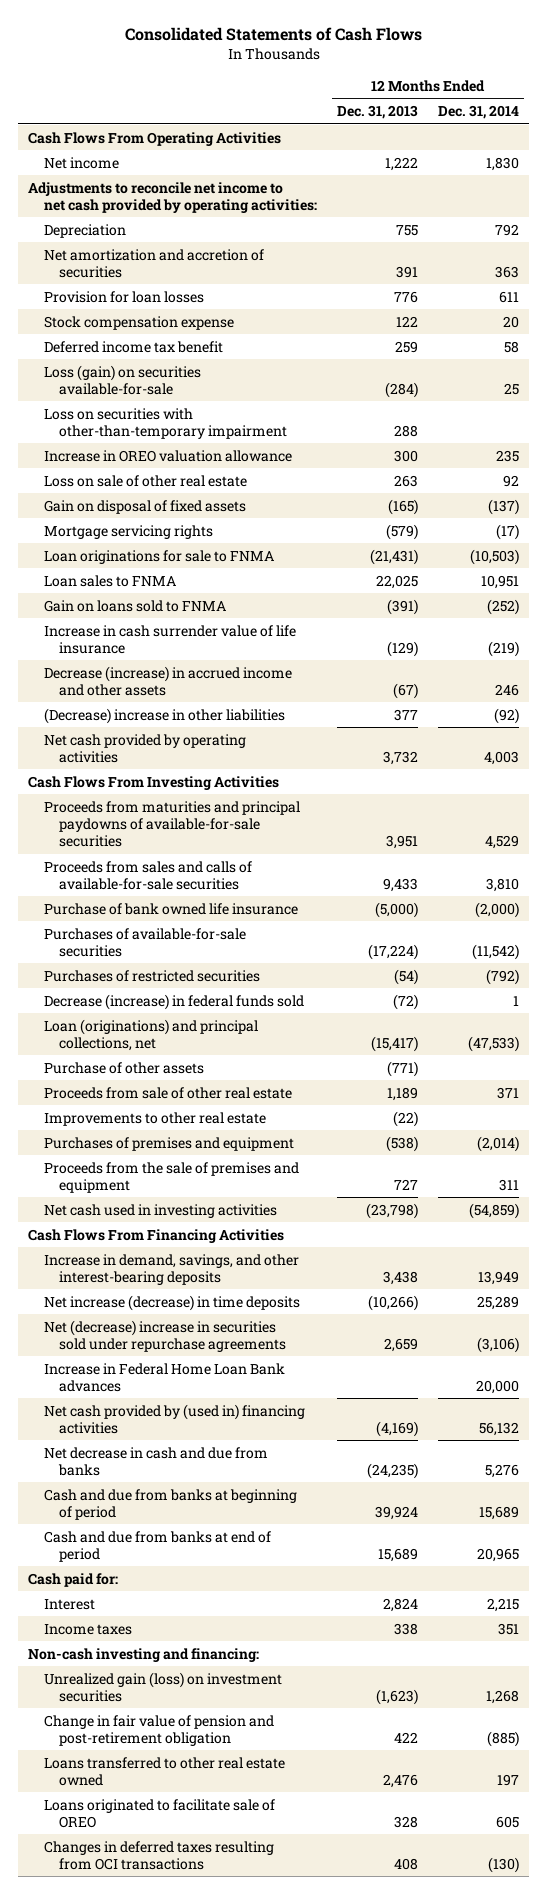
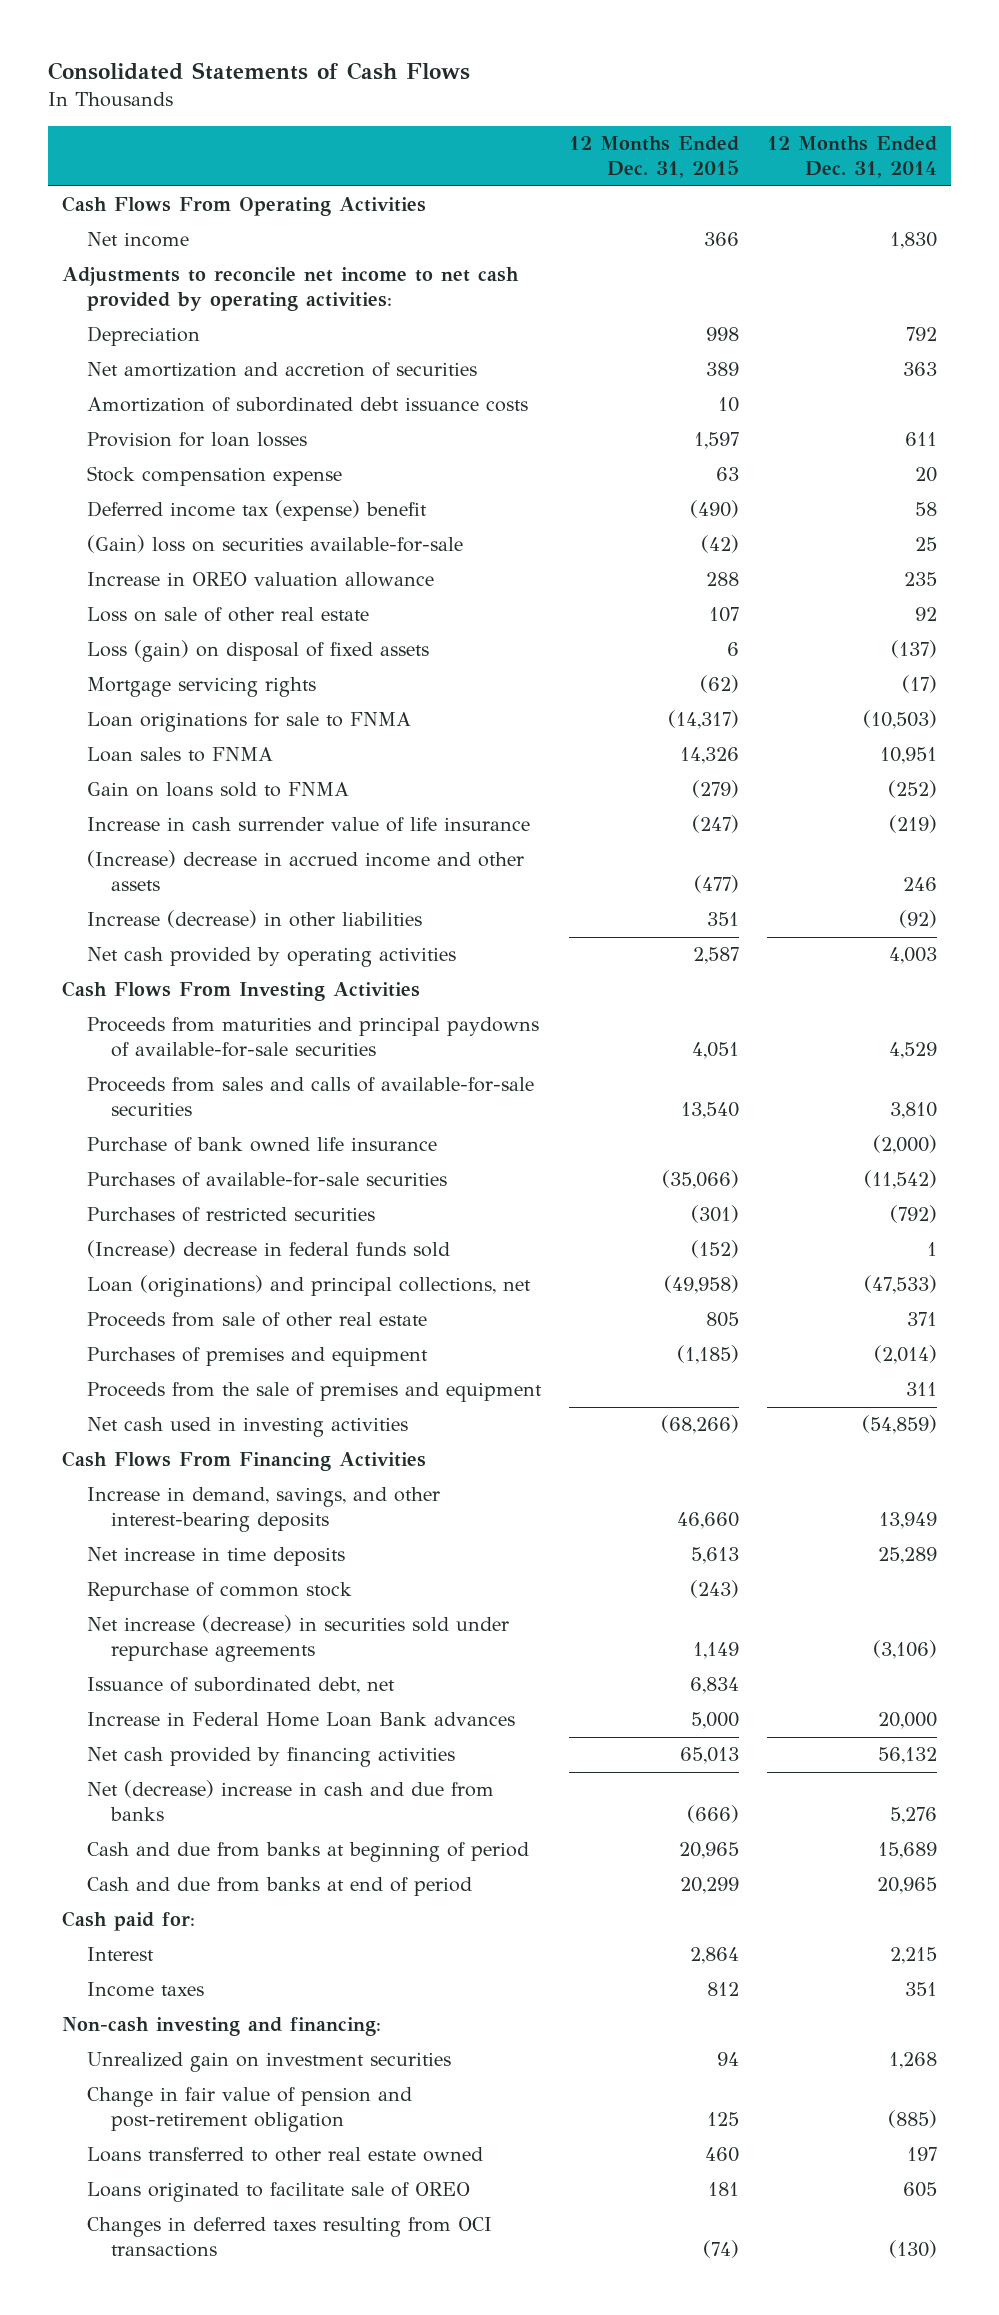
- | 12 Months Ended Dec. 31, 2013 | 12 Months Ended Dec. 31, 2014
+ | 12 Months Ended Dec. 31, 2015 | 12 Months Ended Dec. 31, 2014
+ Amortization of subordinated debt issuance costs | 10 |
- Deferred income tax benefit | 259 | 58
- Loss (gain) on securities available-for-sale | (284) | 25
- Loss on securities with other-than-temporary impairment | 288 |
+ Deferred income tax (expense) benefit | (490) | 58
+ (Gain) loss on securities available-for-sale | (42) | 25
- Gain on disposal of fixed assets | (165) | (137)
+ Loss (gain) on disposal of fixed assets | 6 | (137)
- Decrease (increase) in accrued income and other assets | (67) | 246
- (Decrease) increase in other liabilities | 377 | (92)
+ (Increase) decrease in accrued income and other assets | (477) | 246
+ Increase (decrease) in other liabilities | 351 | (92)
- Decrease (increase) in federal funds sold | (72) | 1
+ (Increase) decrease in federal funds sold | (152) | 1
- Purchase of other assets | (771) |
- Improvements to other real estate | (22) |
- Net increase (decrease) in time deposits | (10,266) | 25,289
- Net (decrease) increase in securities sold under repurchase agreements | 2,659 | (3,106)
+ Net increase in time deposits | 5,613 | 25,289
+ Repurchase of common stock | (243) |
+ Net increase (decrease) in securities sold under repurchase agreements | 1,149 | (3,106)
+ Issuance of subordinated debt, net | 6,834 |
- Net cash provided by (used in) financing activities | (4,169) | 56,132
- Net decrease in cash and due from banks | (24,235) | 5,276
+ Net cash provided by financing activities | 65,013 | 56,132
+ Net (decrease) increase in cash and due from banks | (666) | 5,276
- Unrealized gain (loss) on investment securities | (1,623) | 1,268
+ Unrealized gain on investment securities | 94 | 1,268

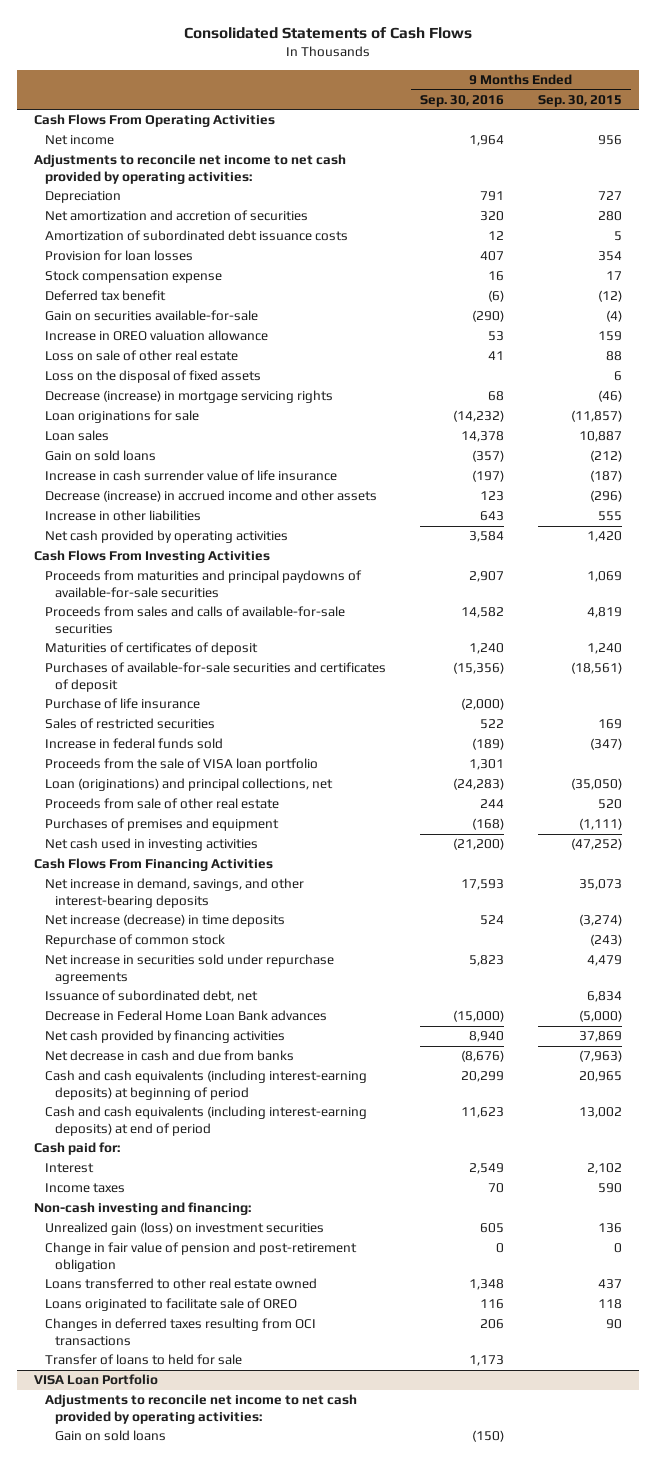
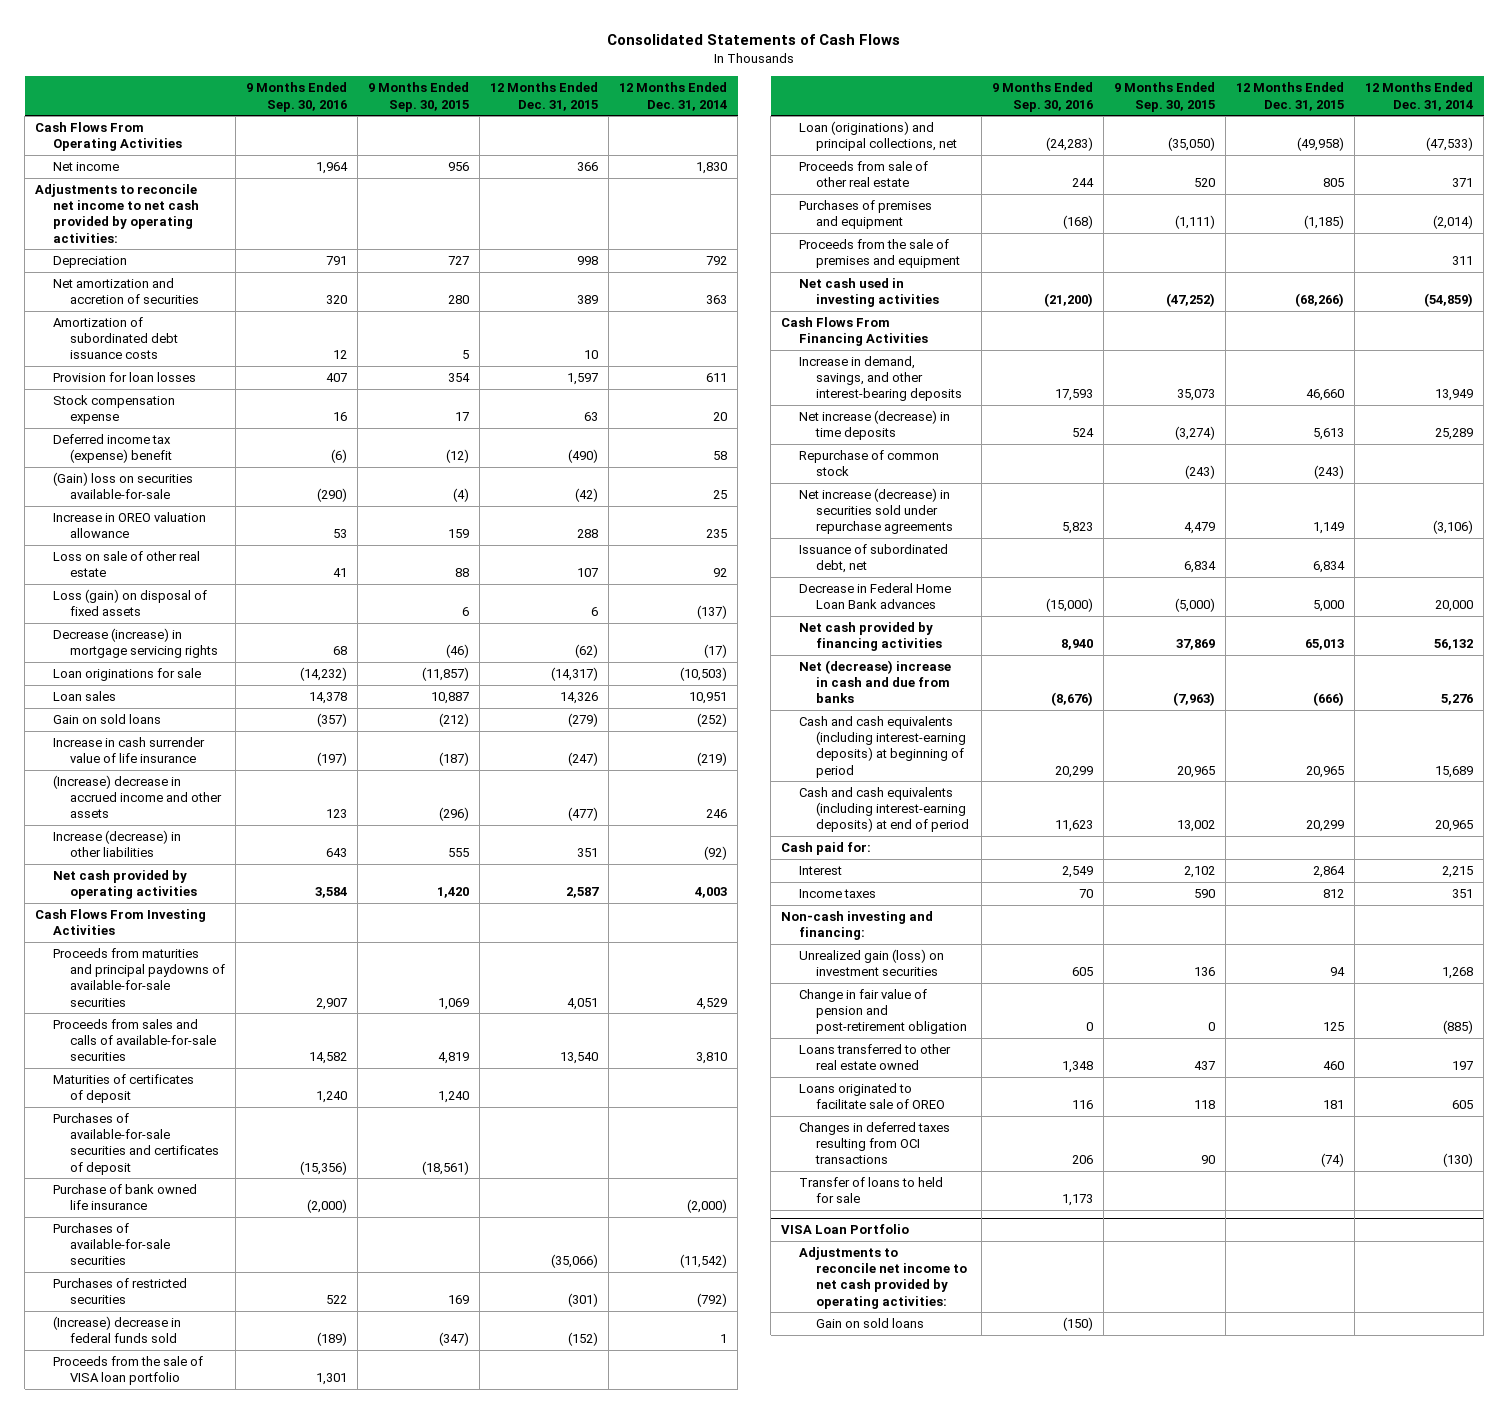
- | 9 Months Ended Sep. 30, 2016 | 9 Months Ended Sep. 30, 2015
+ | 9 Months Ended Sep. 30, 2016 | 9 Months Ended Sep. 30, 2015 | 12 Months Ended Dec. 31, 2015 | 12 Months Ended Dec. 31, 2014
- Deferred tax benefit | (6) | (12)
- Gain on securities available-for-sale | (290) | (4)
+ Deferred income tax (expense) benefit | (6) | (12) | (490) | 58
+ (Gain) loss on securities available-for-sale | (290) | (4) | (42) | 25
- Loss on the disposal of fixed assets | | 6
+ Loss (gain) on disposal of fixed assets | | 6 | 6 | (137)
- Decrease (increase) in accrued income and other assets | 123 | (296)
- Increase in other liabilities | 643 | 555
+ (Increase) decrease in accrued income and other assets | 123 | (296) | (477) | 246
+ Increase (decrease) in other liabilities | 643 | 555 | 351 | (92)
- Purchase of life insurance | (2,000) |
- Sales of restricted securities | 522 | 169
- Increase in federal funds sold | (189) | (347)
+ Purchase of bank owned life insurance | (2,000) | | | (2,000)
+ Purchases of available-for-sale securities | | | (35,066) | (11,542)
+ Purchases of restricted securities | 522 | 169 | (301) | (792)
+ (Increase) decrease in federal funds sold | (189) | (347) | (152) | 1
+ Proceeds from the sale of premises and equipment | | | | 311
- Net increase in demand, savings, and other interest-bearing deposits | 17,593 | 35,073
+ Increase in demand, savings, and other interest-bearing deposits | 17,593 | 35,073 | 46,660 | 13,949
- Net increase in securities sold under repurchase agreements | 5,823 | 4,479
+ Net increase (decrease) in securities sold under repurchase agreements | 5,823 | 4,479 | 1,149 | (3,106)
- Net decrease in cash and due from banks | (8,676) | (7,963)
+ Net (decrease) increase in cash and due from banks | (8,676) | (7,963) | (666) | 5,276

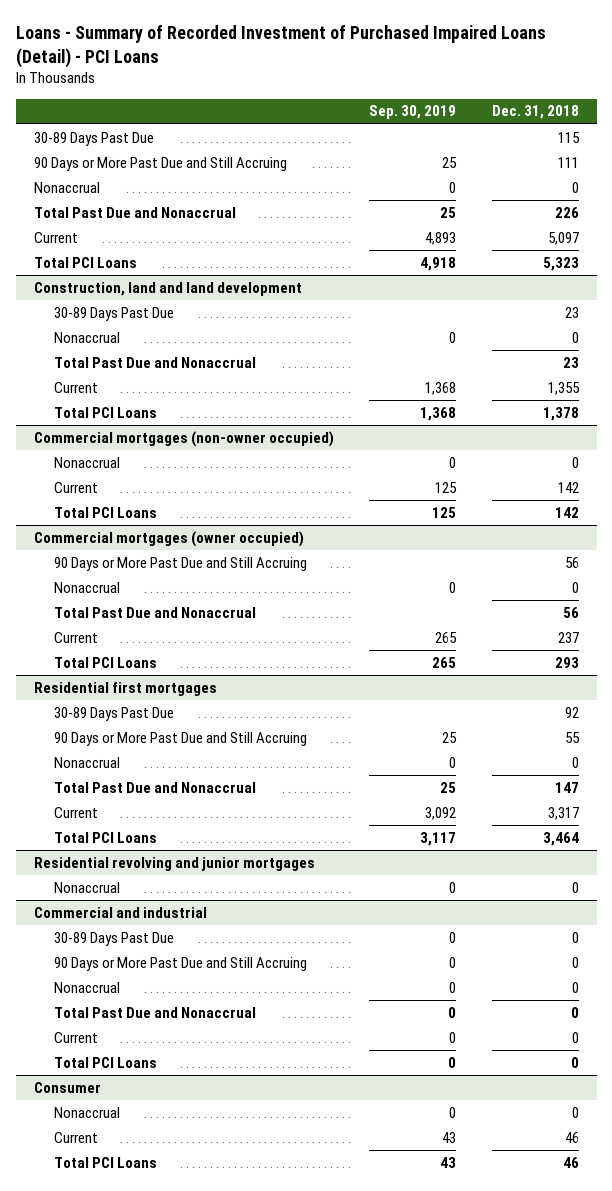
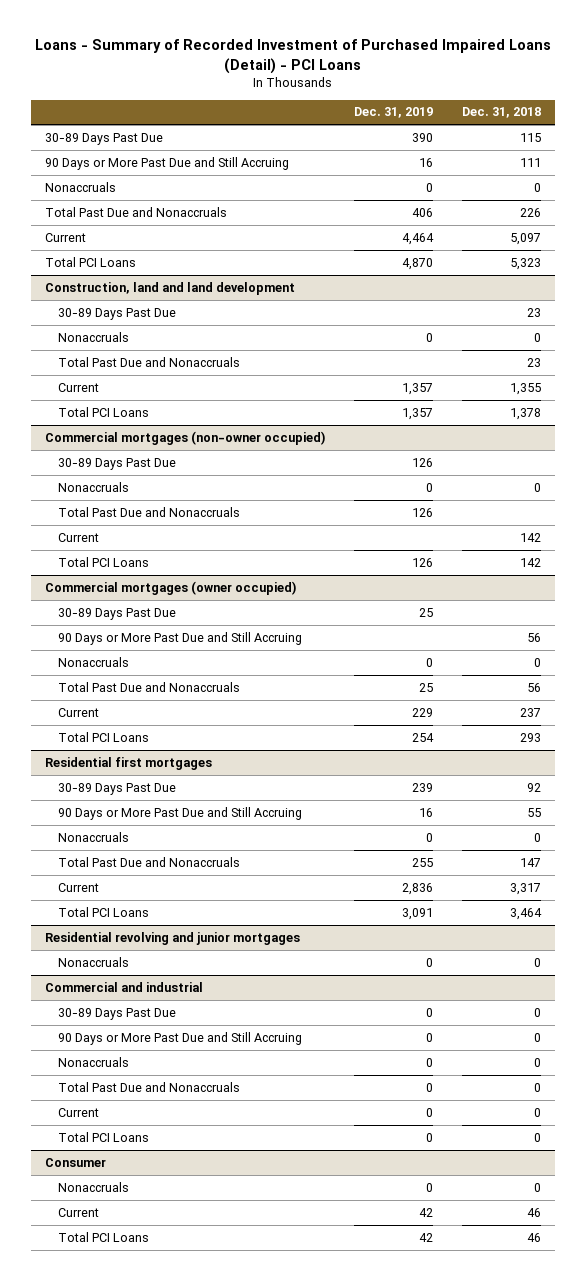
- | Sep. 30, 2019 | Dec. 31, 2018
+ | Dec. 31, 2019 | Dec. 31, 2018
- Nonaccrual | 0 | 0
- Total Past Due and Nonaccrual | 25 | 226
+ Nonaccruals | 0 | 0
+ Total Past Due and Nonaccruals | 406 | 226
@ Construction, land and land development
- Nonaccrual | 0 | 0
- Total Past Due and Nonaccrual | | 23
+ Nonaccruals | 0 | 0
+ Total Past Due and Nonaccruals | | 23
@ Commercial mortgages (non-owner occupied)
- Nonaccrual | 0 | 0
+ 30-89 Days Past Due | 126 |
+ Nonaccruals | 0 | 0
+ Total Past Due and Nonaccruals | 126 |
@ Commercial mortgages (owner occupied)
+ 30-89 Days Past Due | 25 |
- Nonaccrual | 0 | 0
- Total Past Due and Nonaccrual | | 56
+ Nonaccruals | 0 | 0
+ Total Past Due and Nonaccruals | 25 | 56
@ Residential first mortgages
- Nonaccrual | 0 | 0
- Total Past Due and Nonaccrual | 25 | 147
+ Nonaccruals | 0 | 0
+ Total Past Due and Nonaccruals | 255 | 147
@ Residential revolving and junior mortgages
- Nonaccrual | 0 | 0
+ Nonaccruals | 0 | 0
@ Commercial and industrial
- Nonaccrual | 0 | 0
- Total Past Due and Nonaccrual | 0 | 0
+ Nonaccruals | 0 | 0
+ Total Past Due and Nonaccruals | 0 | 0
@ Consumer
- Nonaccrual | 0 | 0
+ Nonaccruals | 0 | 0

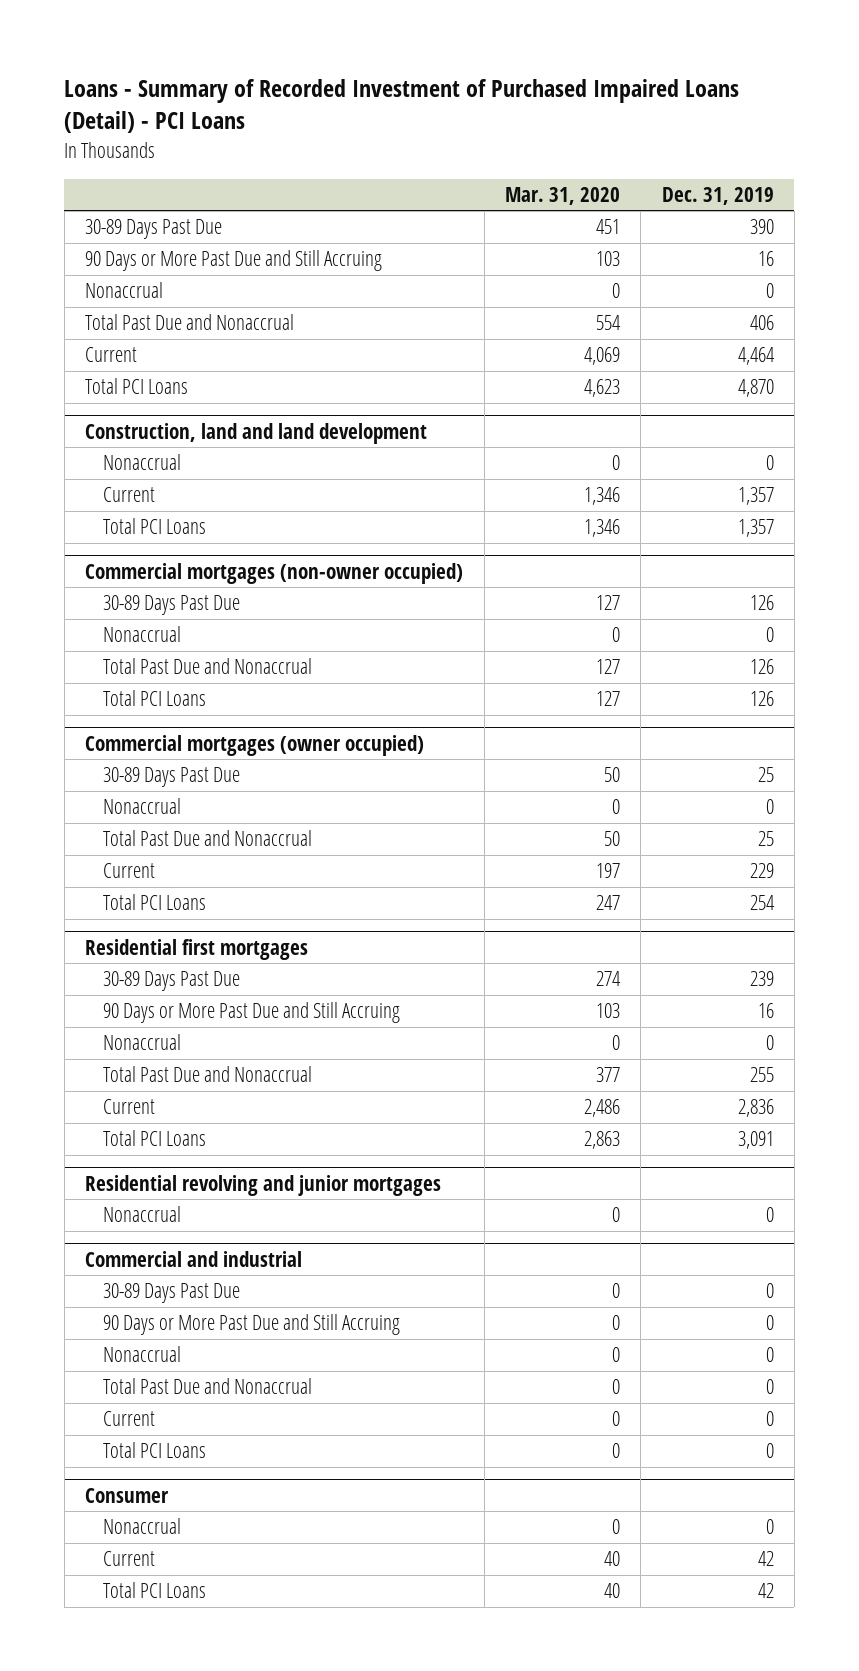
- | Dec. 31, 2019 | Dec. 31, 2018
+ | Mar. 31, 2020 | Dec. 31, 2019
- Nonaccruals | 0 | 0
- Total Past Due and Nonaccruals | 406 | 226
+ Nonaccrual | 0 | 0
+ Total Past Due and Nonaccrual | 554 | 406
@ Construction, land and land development
- 30-89 Days Past Due | | 23
- Nonaccruals | 0 | 0
- Total Past Due and Nonaccruals | | 23
+ Nonaccrual | 0 | 0
@ Commercial mortgages (non-owner occupied)
- Nonaccruals | 0 | 0
- Total Past Due and Nonaccruals | 126 |
- Current | | 142
+ Nonaccrual | 0 | 0
+ Total Past Due and Nonaccrual | 127 | 126
@ Commercial mortgages (owner occupied)
- 90 Days or More Past Due and Still Accruing | | 56
- Nonaccruals | 0 | 0
- Total Past Due and Nonaccruals | 25 | 56
+ Nonaccrual | 0 | 0
+ Total Past Due and Nonaccrual | 50 | 25
@ Residential first mortgages
- Nonaccruals | 0 | 0
- Total Past Due and Nonaccruals | 255 | 147
+ Nonaccrual | 0 | 0
+ Total Past Due and Nonaccrual | 377 | 255
@ Residential revolving and junior mortgages
- Nonaccruals | 0 | 0
+ Nonaccrual | 0 | 0
@ Commercial and industrial
- Nonaccruals | 0 | 0
- Total Past Due and Nonaccruals | 0 | 0
+ Nonaccrual | 0 | 0
+ Total Past Due and Nonaccrual | 0 | 0
@ Consumer
- Nonaccruals | 0 | 0
+ Nonaccrual | 0 | 0

